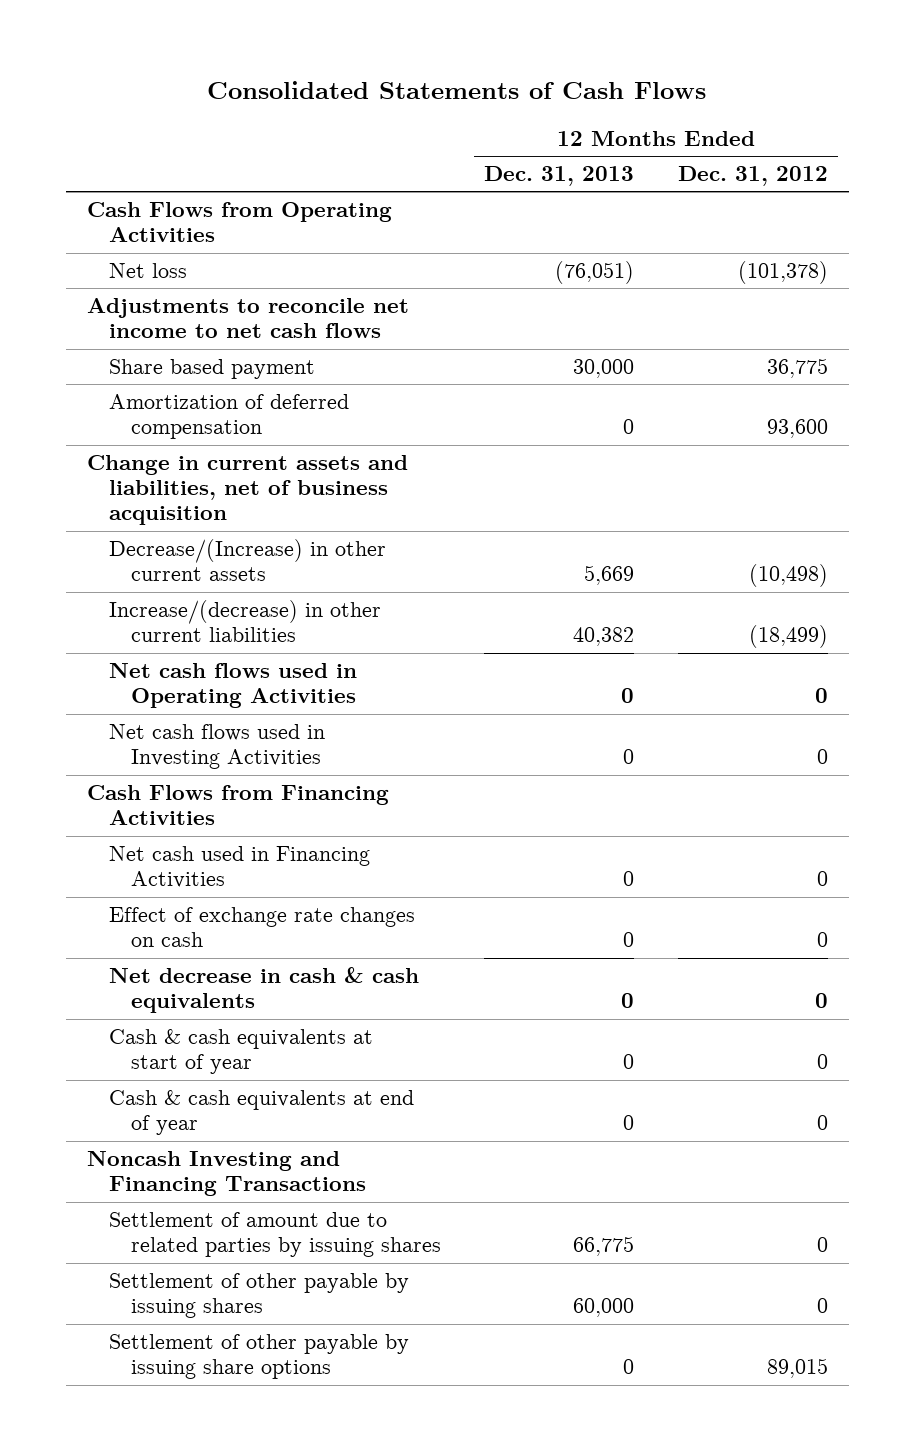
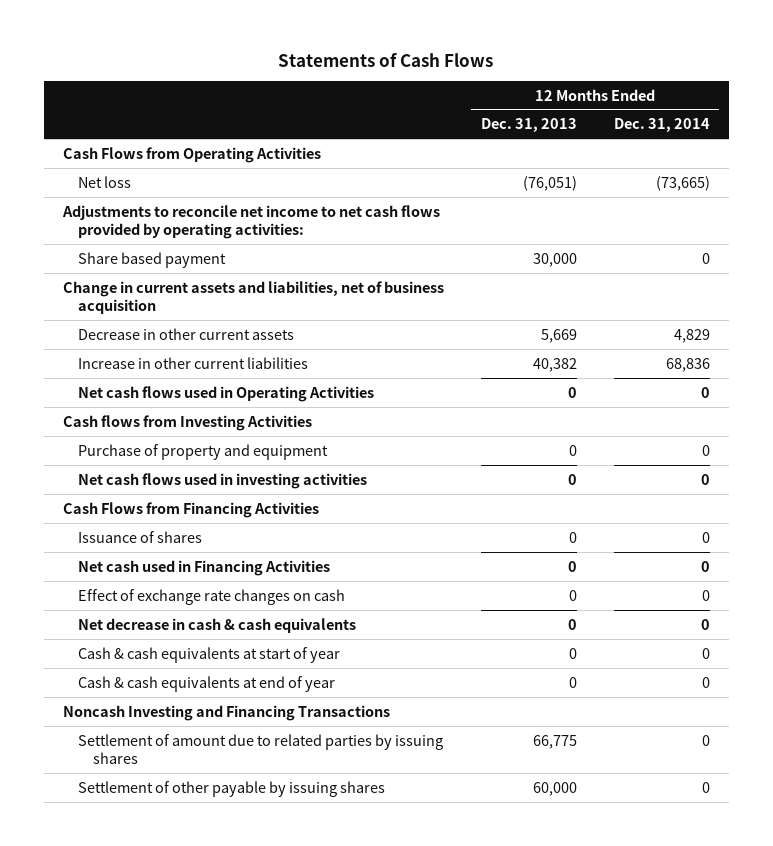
- Consolidated Statements of Cash Flows
+ Statements of Cash Flows
- | 12 Months Ended Dec. 31, 2013 | 12 Months Ended Dec. 31, 2012
+ | 12 Months Ended Dec. 31, 2013 | 12 Months Ended Dec. 31, 2014
- Adjustments to reconcile net income to net cash flows
+ Adjustments to reconcile net income to net cash flows provided by operating activities:
- Amortization of deferred compensation | 0 | 93,600
- Decrease/(Increase) in other current assets | 5,669 | (10,498)
- Increase/(decrease) in other current liabilities | 40,382 | (18,499)
+ Decrease in other current assets | 5,669 | 4,829
+ Increase in other current liabilities | 40,382 | 68,836
- Net cash flows used in Investing Activities | 0 | 0
+ Cash flows from Investing Activities
+ Purchase of property and equipment | 0 | 0
+ Net cash flows used in investing activities | 0 | 0
+ Issuance of shares | 0 | 0
- Settlement of other payable by issuing share options | 0 | 89,015

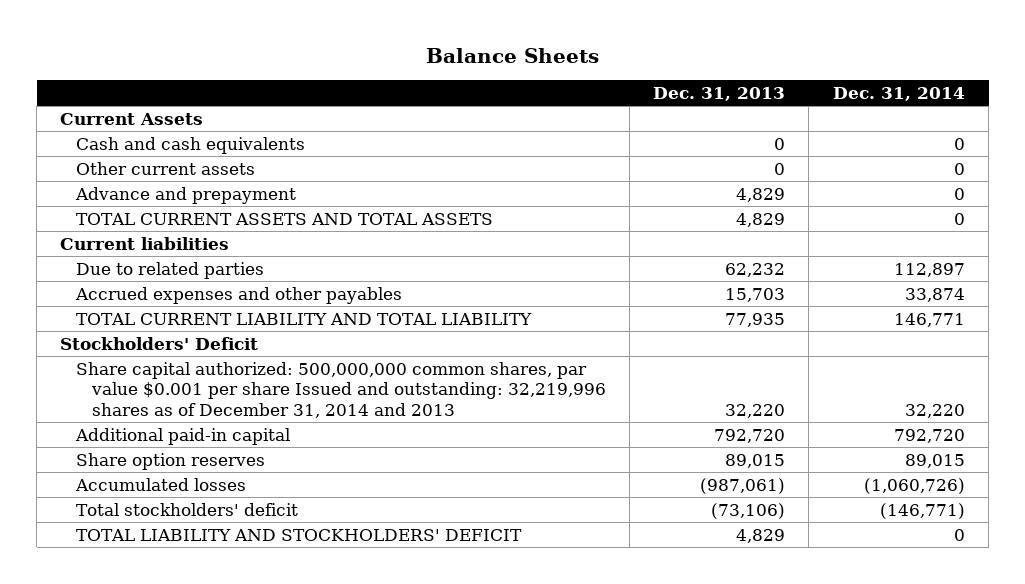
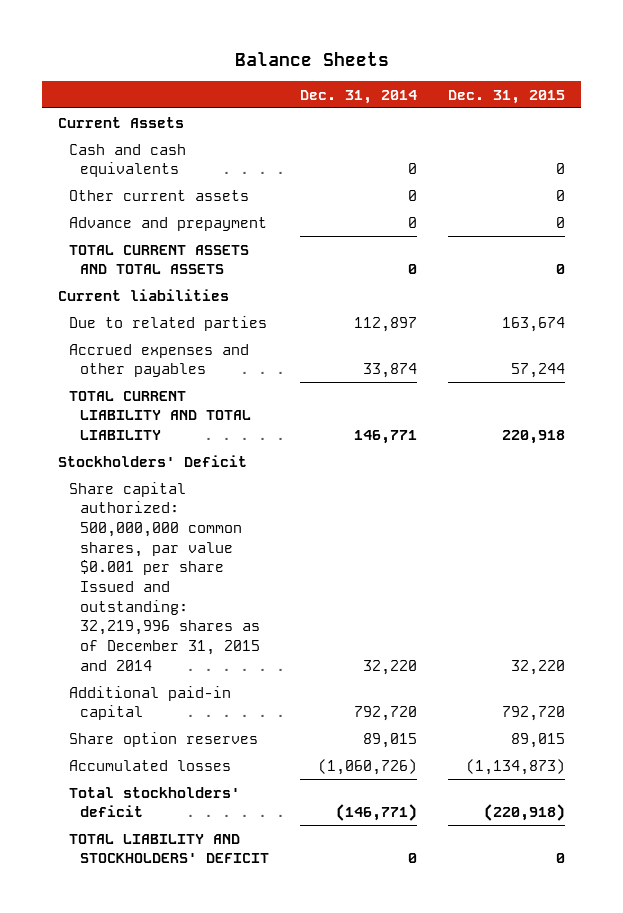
- | Dec. 31, 2013 | Dec. 31, 2014
+ | Dec. 31, 2014 | Dec. 31, 2015
- Share capital authorized: 500,000,000 common shares, par value $0.001 per share Issued and outstanding: 32,219,996 shares as of December 31, 2014 and 2013 | 32,220 | 32,220
+ Share capital authorized: 500,000,000 common shares, par value $0.001 per share Issued and outstanding: 32,219,996 shares as of December 31, 2015 and 2014 | 32,220 | 32,220

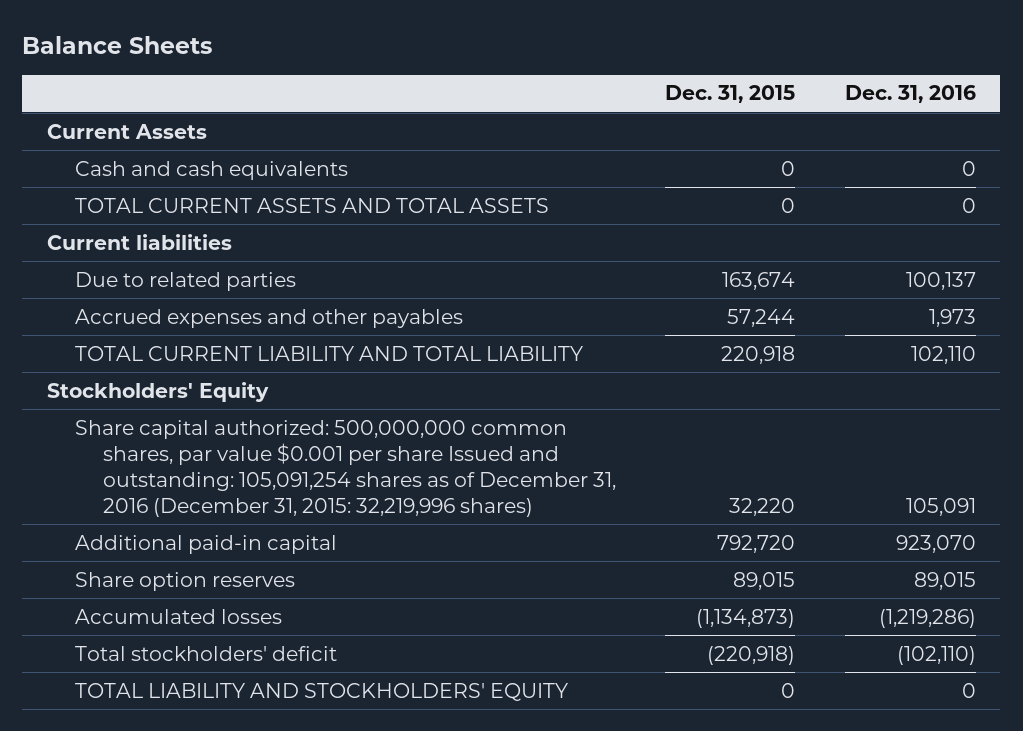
- | Dec. 31, 2014 | Dec. 31, 2015
+ | Dec. 31, 2015 | Dec. 31, 2016
- Other current assets | 0 | 0
- Advance and prepayment | 0 | 0
- Stockholders' Deficit
- Share capital authorized: 500,000,000 common shares, par value $0.001 per share Issued and outstanding: 32,219,996 shares as of December 31, 2015 and 2014 | 32,220 | 32,220
+ Stockholders' Equity
+ Share capital authorized: 500,000,000 common shares, par value $0.001 per share Issued and outstanding: 105,091,254 shares as of December 31, 2016 (December 31, 2015: 32,219,996 shares) | 32,220 | 105,091
- TOTAL LIABILITY AND STOCKHOLDERS' DEFICIT | 0 | 0
+ TOTAL LIABILITY AND STOCKHOLDERS' EQUITY | 0 | 0

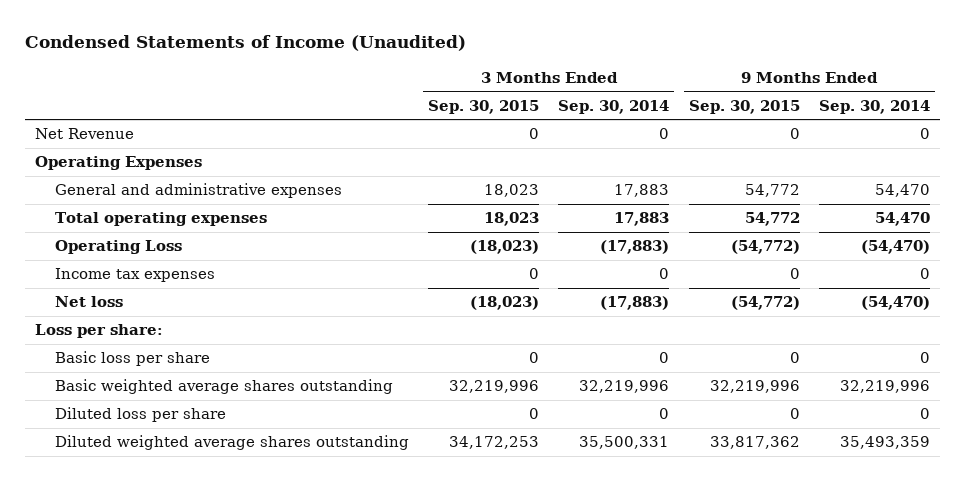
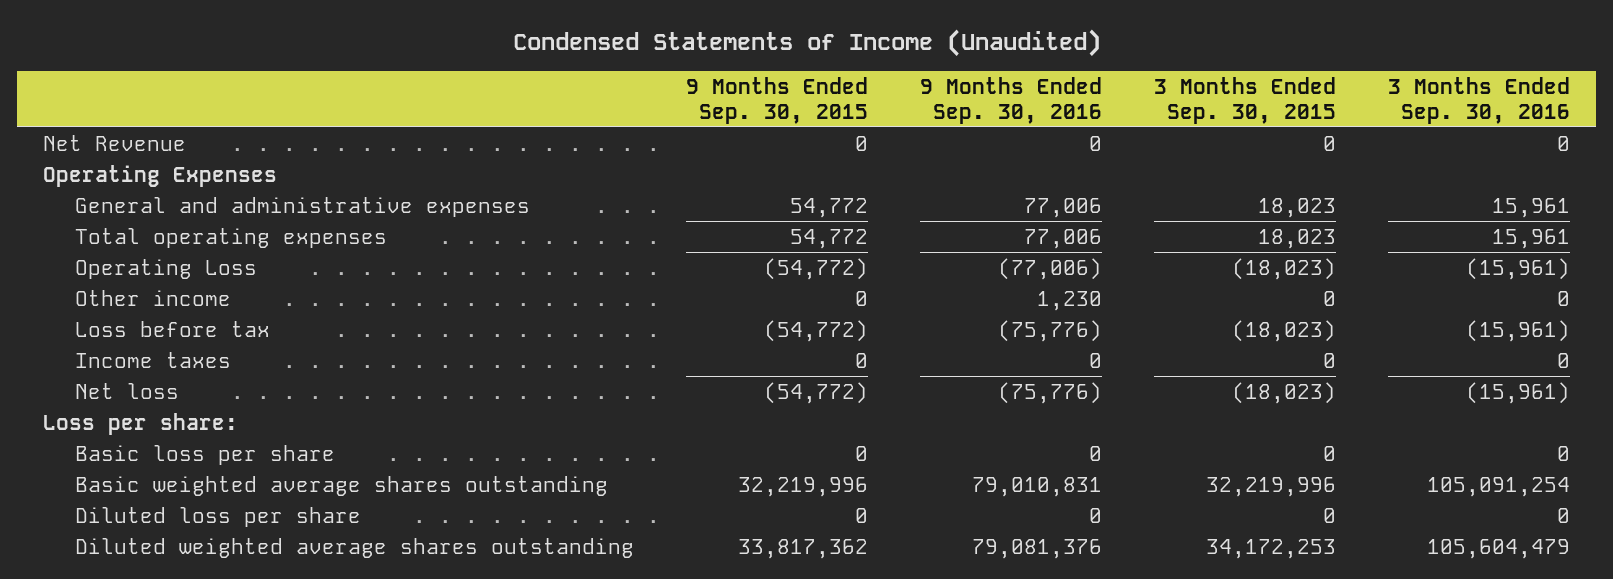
- | 3 Months Ended Sep. 30, 2015 | 3 Months Ended Sep. 30, 2014 | 9 Months Ended Sep. 30, 2015 | 9 Months Ended Sep. 30, 2014
+ | 9 Months Ended Sep. 30, 2015 | 9 Months Ended Sep. 30, 2016 | 3 Months Ended Sep. 30, 2015 | 3 Months Ended Sep. 30, 2016
- Income tax expenses | 0 | 0 | 0 | 0
+ Other income | 0 | 1,230 | 0 | 0
+ Loss before tax | (54,772) | (75,776) | (18,023) | (15,961)
+ Income taxes | 0 | 0 | 0 | 0

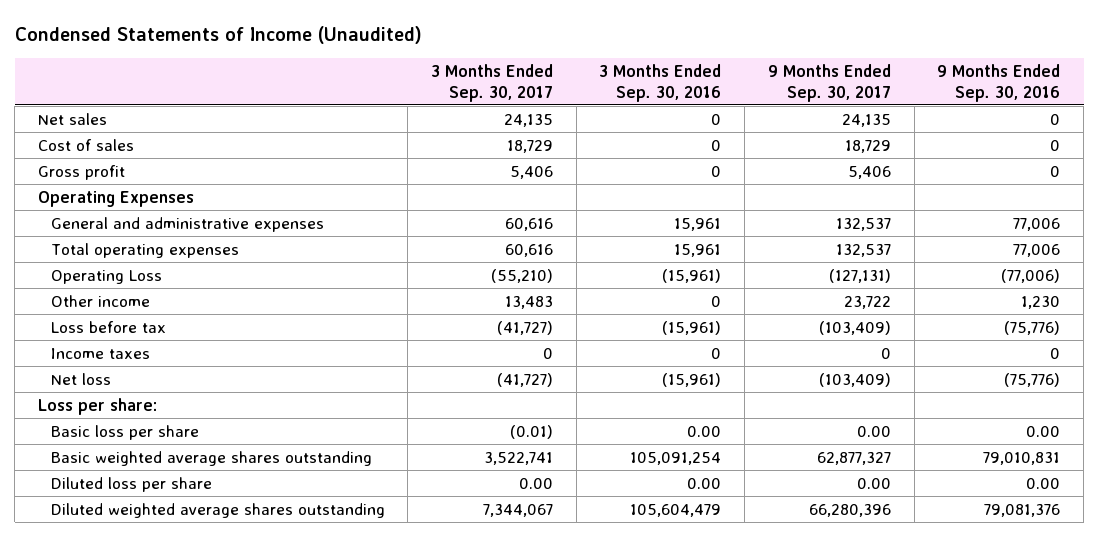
- | 9 Months Ended Sep. 30, 2015 | 9 Months Ended Sep. 30, 2016 | 3 Months Ended Sep. 30, 2015 | 3 Months Ended Sep. 30, 2016
+ | 3 Months Ended Sep. 30, 2017 | 3 Months Ended Sep. 30, 2016 | 9 Months Ended Sep. 30, 2017 | 9 Months Ended Sep. 30, 2016
- Net Revenue | 0 | 0 | 0 | 0
+ Net sales | 24,135 | 0 | 24,135 | 0
+ Cost of sales | 18,729 | 0 | 18,729 | 0
+ Gross profit | 5,406 | 0 | 5,406 | 0
- Basic loss per share | 0 | 0 | 0 | 0
+ Basic loss per share | (0.01) | 0.00 | 0.00 | 0.00
- Diluted loss per share | 0 | 0 | 0 | 0
+ Diluted loss per share | 0.00 | 0.00 | 0.00 | 0.00

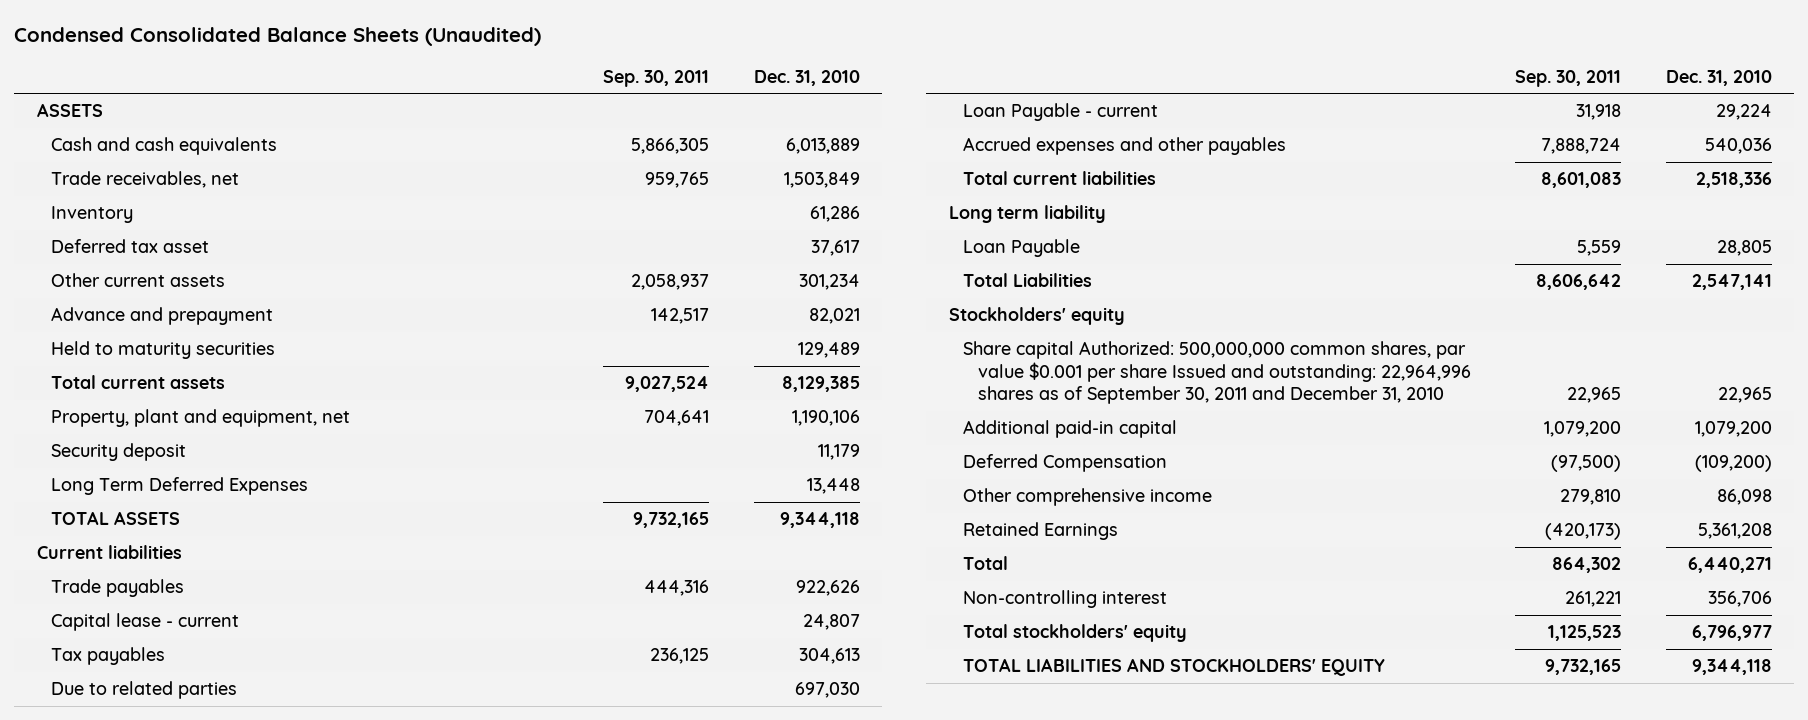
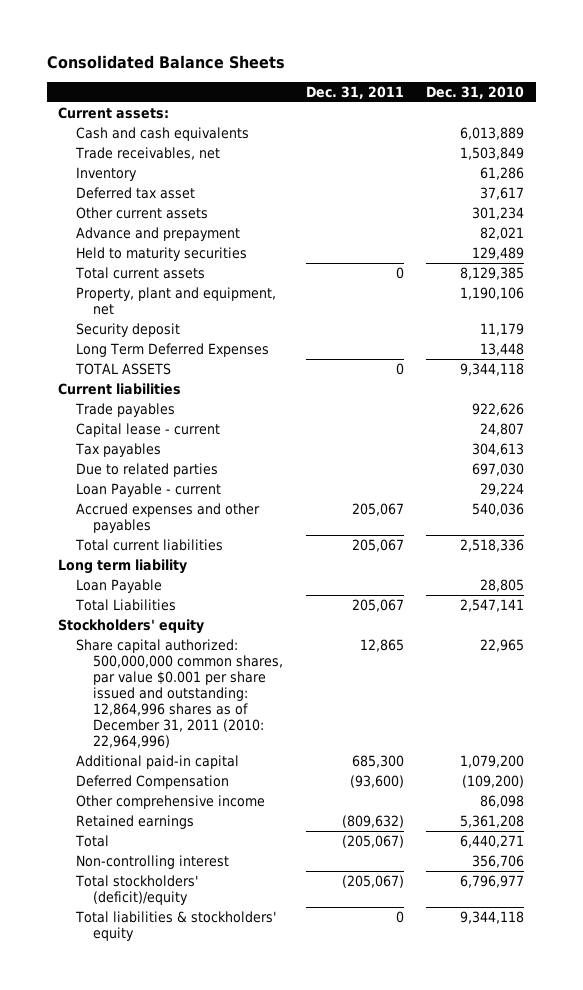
- Condensed Consolidated Balance Sheets (Unaudited)
+ Consolidated Balance Sheets
- | Sep. 30, 2011 | Dec. 31, 2010
+ | Dec. 31, 2011 | Dec. 31, 2010
- ASSETS
+ Current assets:
- Share capital Authorized: 500,000,000 common shares, par value $0.001 per share Issued and outstanding: 22,964,996 shares as of September 30, 2011 and December 31, 2010 | 22,965 | 22,965
+ Share capital authorized: 500,000,000 common shares, par value $0.001 per share issued and outstanding: 12,864,996 shares as of December 31, 2011 (2010: 22,964,996) | 12,865 | 22,965
- Retained Earnings | (420,173) | 5,361,208
+ Retained earnings | (809,632) | 5,361,208
- Total stockholders' equity | 1,125,523 | 6,796,977
- TOTAL LIABILITIES AND STOCKHOLDERS' EQUITY | 9,732,165 | 9,344,118
+ Total stockholders' (deficit)/equity | (205,067) | 6,796,977
+ Total liabilities & stockholders' equity | 0 | 9,344,118

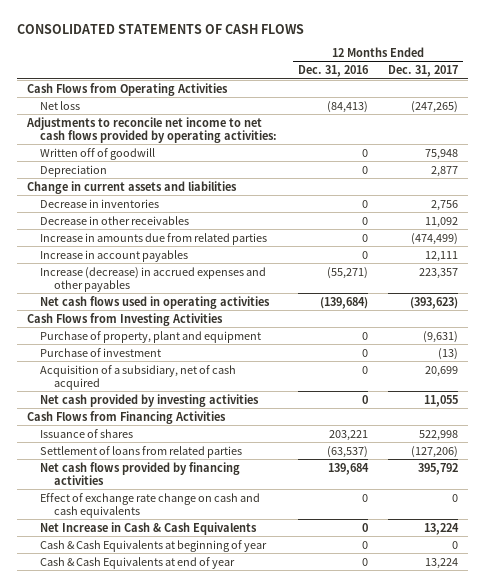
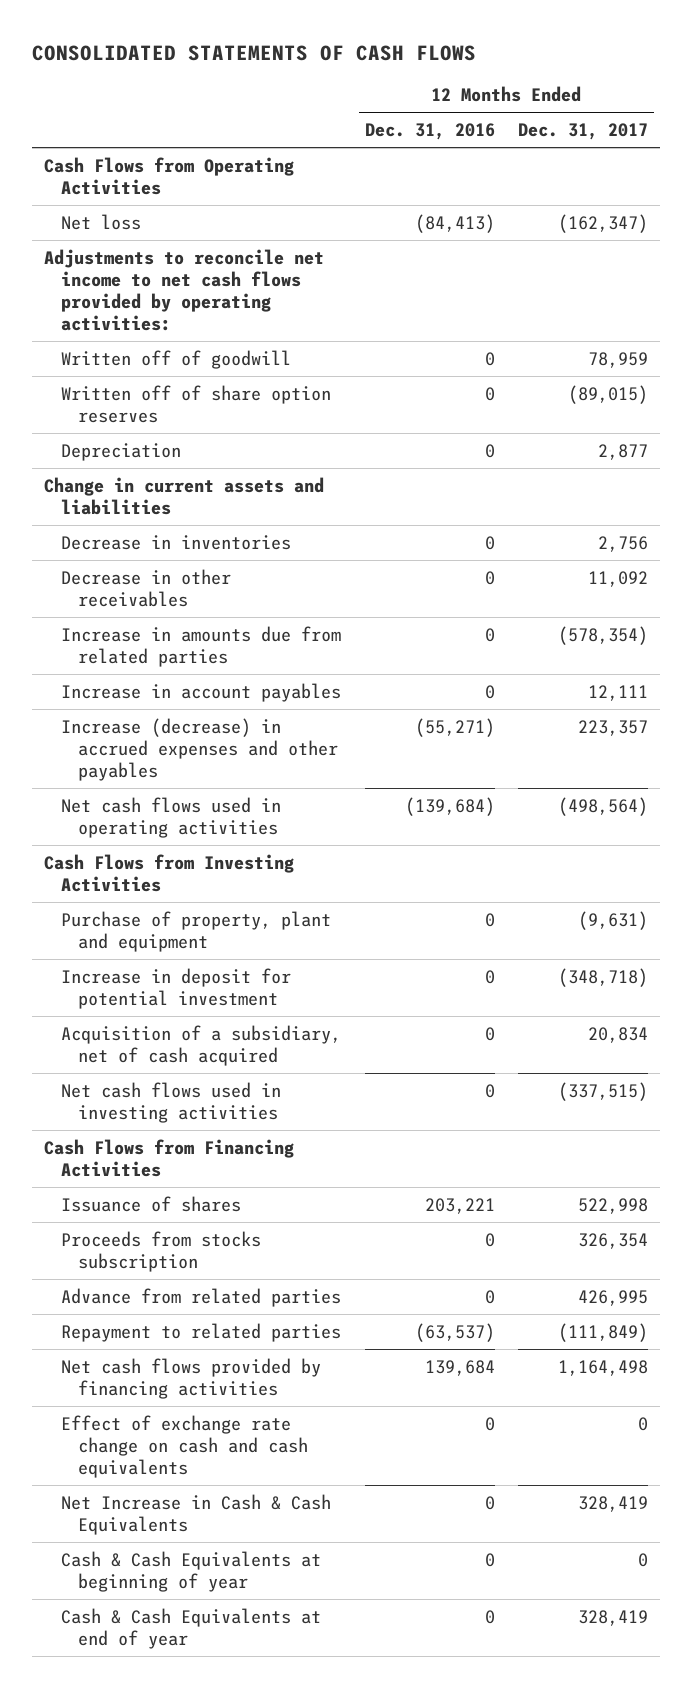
- Net loss | (84,413) | (247,265)
+ Net loss | (84,413) | (162,347)
- Written off of goodwill | 0 | 75,948
+ Written off of goodwill | 0 | 78,959
+ Written off of share option reserves | 0 | (89,015)
- Increase in amounts due from related parties | 0 | (474,499)
+ Increase in amounts due from related parties | 0 | (578,354)
- Net cash flows used in operating activities | (139,684) | (393,623)
+ Net cash flows used in operating activities | (139,684) | (498,564)
- Purchase of investment | 0 | (13)
- Acquisition of a subsidiary, net of cash acquired | 0 | 20,699
- Net cash provided by investing activities | 0 | 11,055
+ Increase in deposit for potential investment | 0 | (348,718)
+ Acquisition of a subsidiary, net of cash acquired | 0 | 20,834
+ Net cash flows used in investing activities | 0 | (337,515)
- Settlement of loans from related parties | (63,537) | (127,206)
- Net cash flows provided by financing activities | 139,684 | 395,792
+ Proceeds from stocks subscription | 0 | 326,354
+ Advance from related parties | 0 | 426,995
+ Repayment to related parties | (63,537) | (111,849)
+ Net cash flows provided by financing activities | 139,684 | 1,164,498
- Net Increase in Cash & Cash Equivalents | 0 | 13,224
+ Net Increase in Cash & Cash Equivalents | 0 | 328,419
- Cash & Cash Equivalents at end of year | 0 | 13,224
+ Cash & Cash Equivalents at end of year | 0 | 328,419

